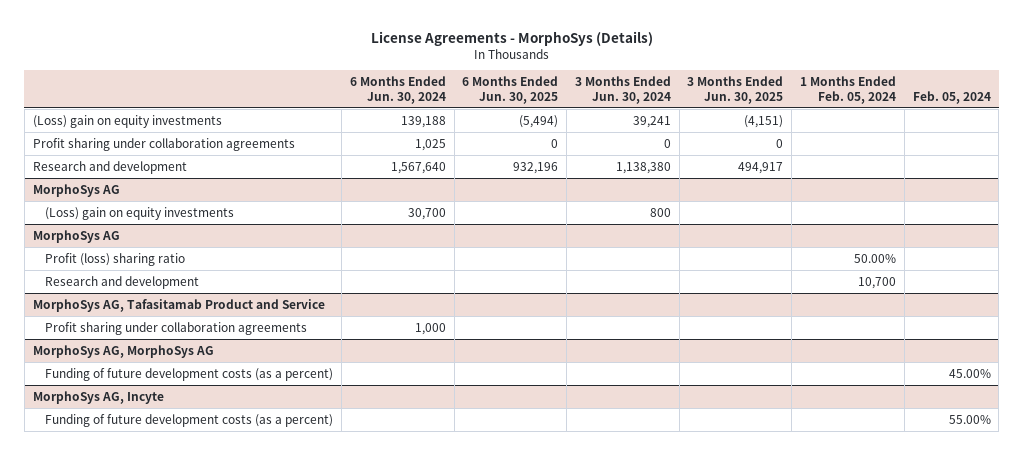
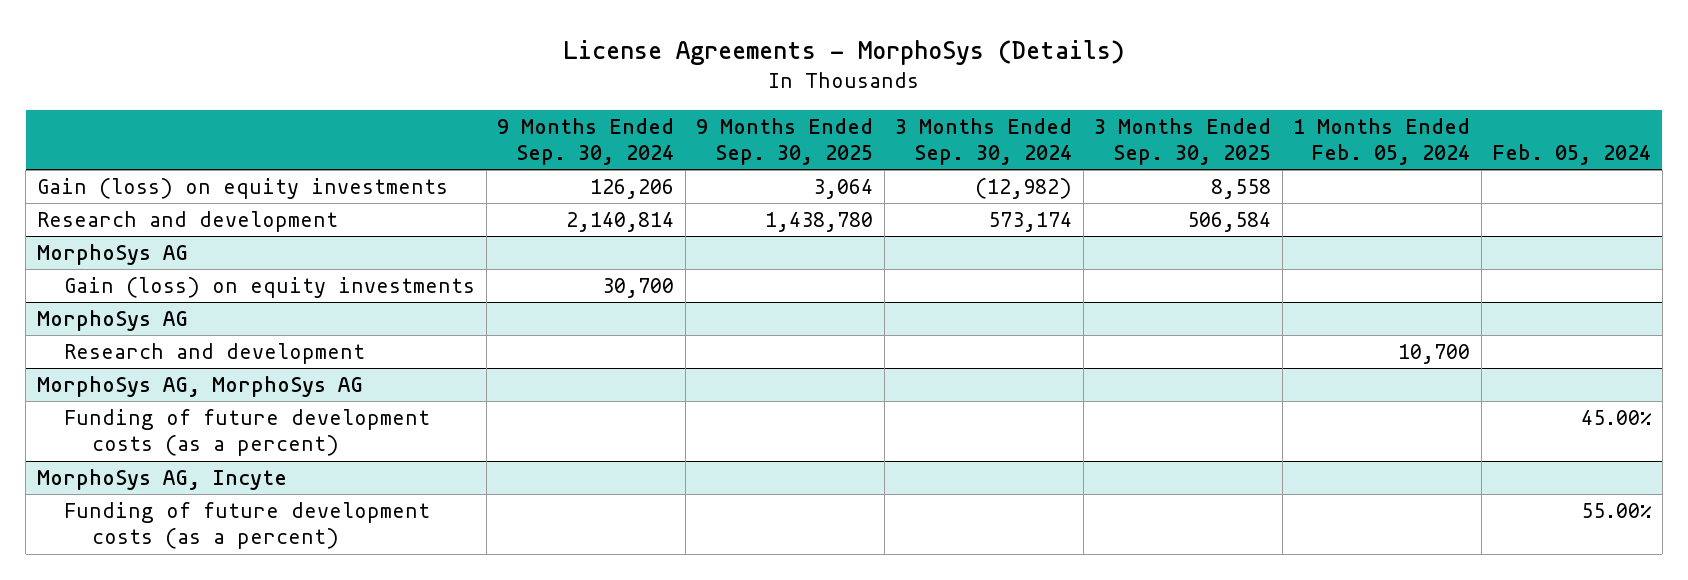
- | 6 Months Ended Jun. 30, 2024 | 6 Months Ended Jun. 30, 2025 | 3 Months Ended Jun. 30, 2024 | 3 Months Ended Jun. 30, 2025 | 1 Months Ended Feb. 05, 2024 | Feb. 05, 2024
+ | 9 Months Ended Sep. 30, 2024 | 9 Months Ended Sep. 30, 2025 | 3 Months Ended Sep. 30, 2024 | 3 Months Ended Sep. 30, 2025 | 1 Months Ended Feb. 05, 2024 | Feb. 05, 2024
- (Loss) gain on equity investments | 139,188 | (5,494) | 39,241 | (4,151) | |
- Profit sharing under collaboration agreements | 1,025 | 0 | 0 | 0 | |
+ Gain (loss) on equity investments | 126,206 | 3,064 | (12,982) | 8,558 | |
@ MorphoSys AG
- (Loss) gain on equity investments | 30,700 | | 800 | | |
+ Gain (loss) on equity investments | 30,700 | | | | |
- Profit (loss) sharing ratio | | | | | 50.00% |
- MorphoSys AG, Tafasitamab Product and Service
- Profit sharing under collaboration agreements | 1,000 | | | | |

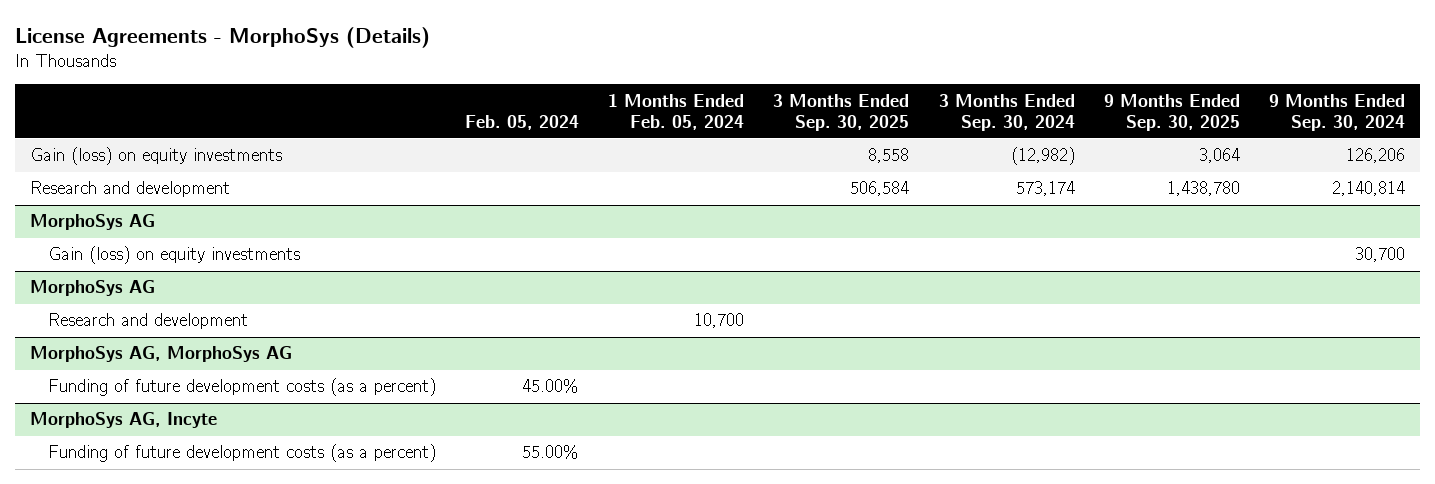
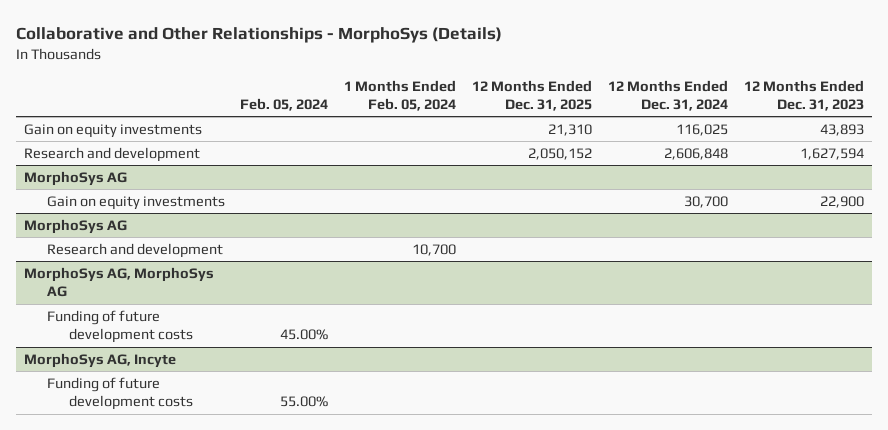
- License Agreements - MorphoSys (Details)
+ Collaborative and Other Relationships - MorphoSys (Details)
- | Feb. 05, 2024 | 1 Months Ended Feb. 05, 2024 | 3 Months Ended Sep. 30, 2025 | 3 Months Ended Sep. 30, 2024 | 9 Months Ended Sep. 30, 2025 | 9 Months Ended Sep. 30, 2024
+ | Feb. 05, 2024 | 1 Months Ended Feb. 05, 2024 | 12 Months Ended Dec. 31, 2025 | 12 Months Ended Dec. 31, 2024 | 12 Months Ended Dec. 31, 2023
- Gain (loss) on equity investments | | | 8,558 | (12,982) | 3,064 | 126,206
+ Gain on equity investments | | | 21,310 | 116,025 | 43,893
@ MorphoSys AG
- Gain (loss) on equity investments | | | | | | 30,700
+ Gain on equity investments | | | | 30,700 | 22,900
@ MorphoSys AG, MorphoSys AG
- Funding of future development costs (as a percent) | 45.00% | | | | |
+ Funding of future development costs | 45.00% | | | |
@ MorphoSys AG, Incyte
- Funding of future development costs (as a percent) | 55.00% | | | | |
+ Funding of future development costs | 55.00% | | | |

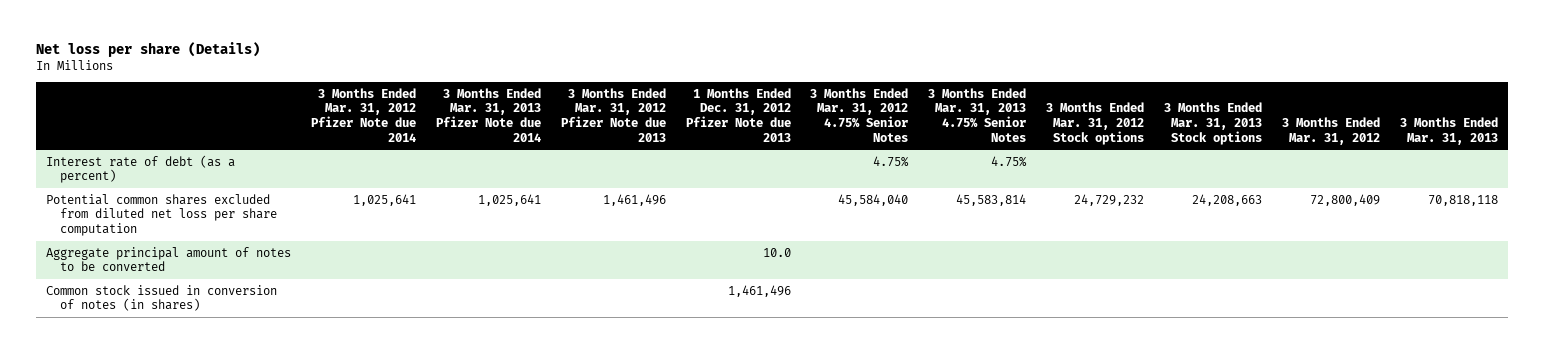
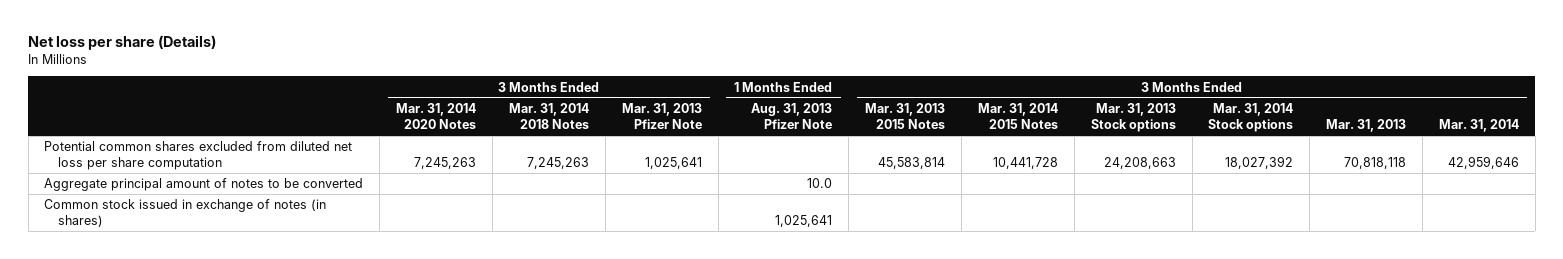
- | 3 Months Ended Mar. 31, 2012 Pfizer Note due 2014 | 3 Months Ended Mar. 31, 2013 Pfizer Note due 2014 | 3 Months Ended Mar. 31, 2012 Pfizer Note due 2013 | 1 Months Ended Dec. 31, 2012 Pfizer Note due 2013 | 3 Months Ended Mar. 31, 2012 4.75% Senior Notes | 3 Months Ended Mar. 31, 2013 4.75% Senior Notes | 3 Months Ended Mar. 31, 2012 Stock options | 3 Months Ended Mar. 31, 2013 Stock options | 3 Months Ended Mar. 31, 2012 | 3 Months Ended Mar. 31, 2013
+ | 3 Months Ended Mar. 31, 2014 2020 Notes | 3 Months Ended Mar. 31, 2014 2018 Notes | 3 Months Ended Mar. 31, 2013 Pfizer Note | 1 Months Ended Aug. 31, 2013 Pfizer Note | 3 Months Ended Mar. 31, 2013 2015 Notes | 3 Months Ended Mar. 31, 2014 2015 Notes | 3 Months Ended Mar. 31, 2013 Stock options | 3 Months Ended Mar. 31, 2014 Stock options | 3 Months Ended Mar. 31, 2013 | 3 Months Ended Mar. 31, 2014
- Interest rate of debt (as a percent) | | | | | 4.75% | 4.75% | | | |
- Common stock issued in conversion of notes (in shares) | | | | 1,461,496 | | | | | |
+ Common stock issued in exchange of notes (in shares) | | | | 1,025,641 | | | | | |

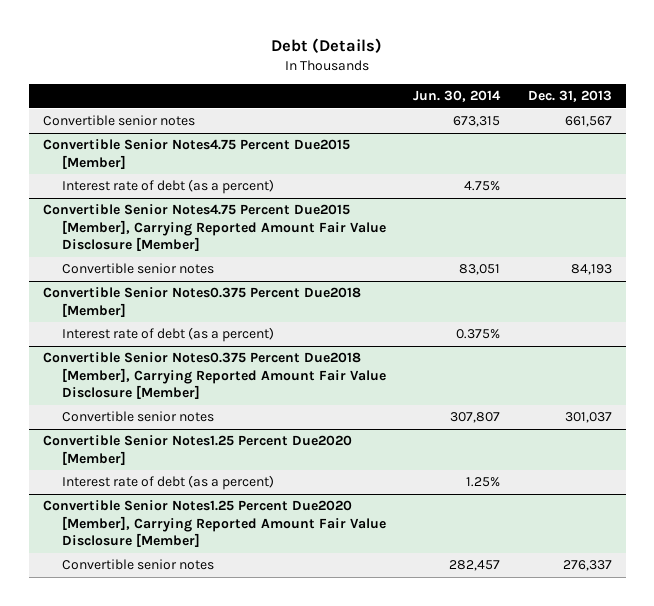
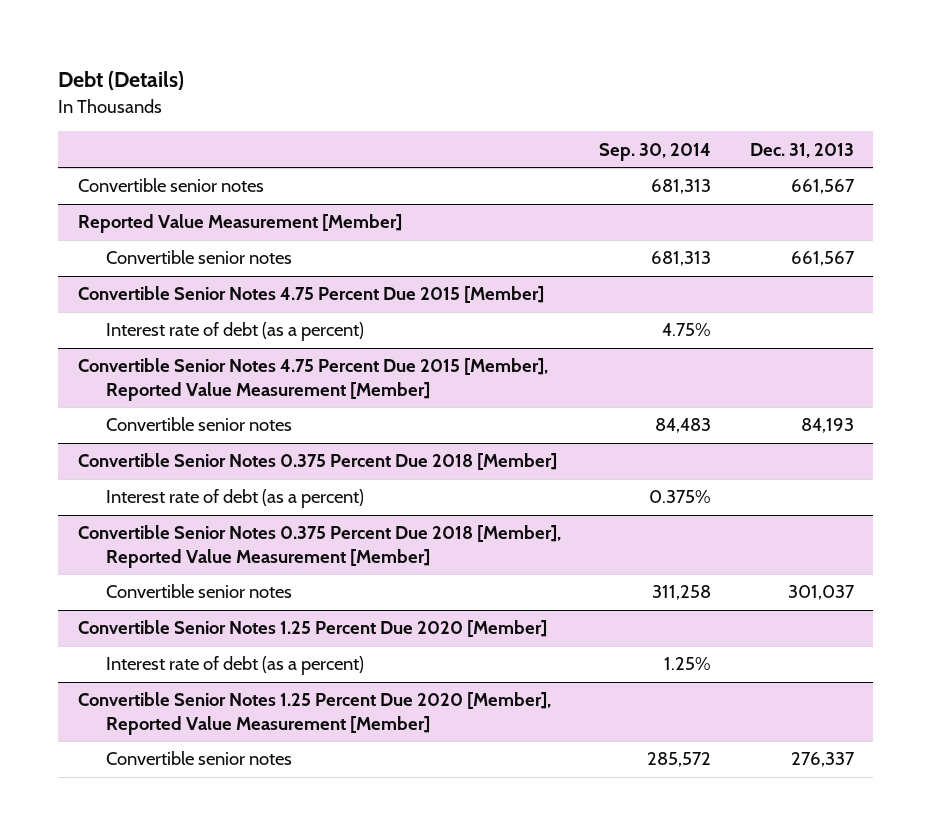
- | Jun. 30, 2014 | Dec. 31, 2013
+ | Sep. 30, 2014 | Dec. 31, 2013
- Convertible Senior Notes4.75 Percent Due2015 [Member]
- Interest rate of debt (as a percent) | 4.75% |
- Convertible Senior Notes4.75 Percent Due2015 [Member], Carrying Reported Amount Fair Value Disclosure [Member]
+ Reported Value Measurement [Member]
+ Convertible senior notes | 681,313 | 661,567
+ Convertible Senior Notes 4.75 Percent Due 2015 [Member]
+ Interest rate of debt (as a percent) | 4.75% |
+ Convertible Senior Notes 4.75 Percent Due 2015 [Member], Reported Value Measurement [Member]
- Convertible Senior Notes0.375 Percent Due2018 [Member]
- Interest rate of debt (as a percent) | 0.375% |
- Convertible Senior Notes0.375 Percent Due2018 [Member], Carrying Reported Amount Fair Value Disclosure [Member]
+ Convertible Senior Notes 0.375 Percent Due 2018 [Member]
+ Interest rate of debt (as a percent) | 0.375% |
+ Convertible Senior Notes 0.375 Percent Due 2018 [Member], Reported Value Measurement [Member]
- Convertible Senior Notes1.25 Percent Due2020 [Member]
- Interest rate of debt (as a percent) | 1.25% |
- Convertible Senior Notes1.25 Percent Due2020 [Member], Carrying Reported Amount Fair Value Disclosure [Member]
+ Convertible Senior Notes 1.25 Percent Due 2020 [Member]
+ Interest rate of debt (as a percent) | 1.25% |
+ Convertible Senior Notes 1.25 Percent Due 2020 [Member], Reported Value Measurement [Member]

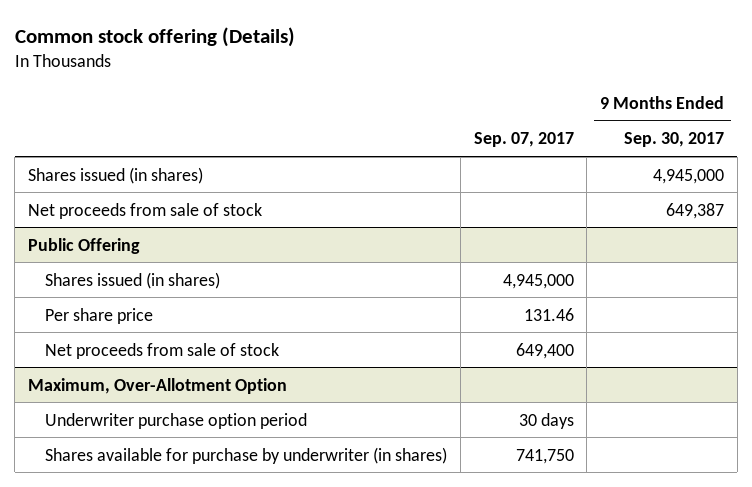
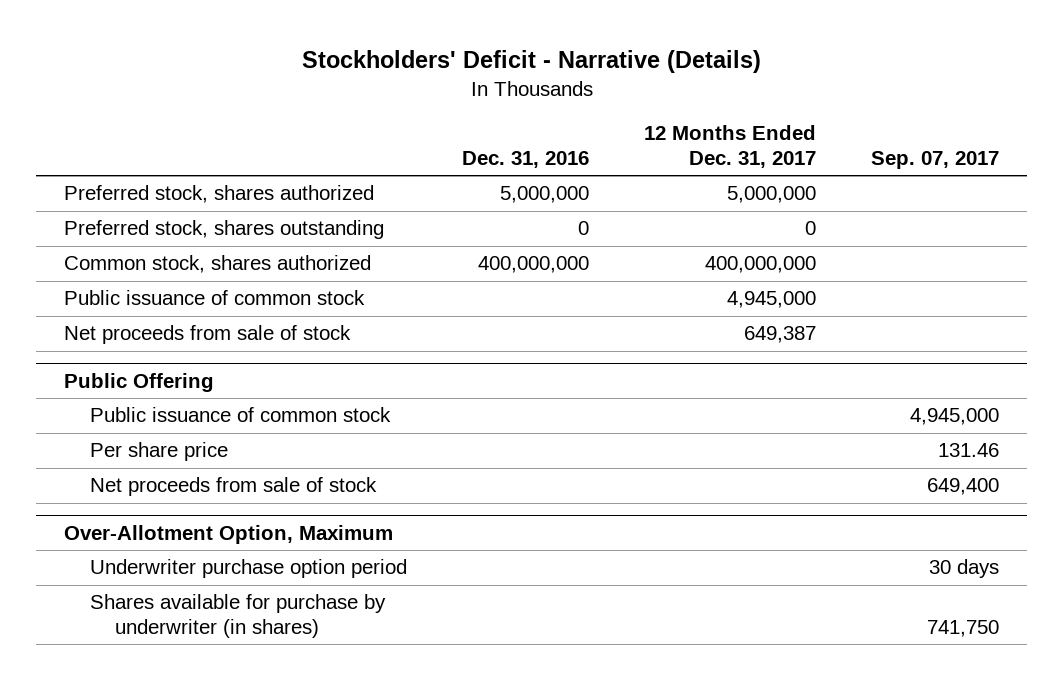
- Common stock offering (Details)
+ Stockholders' Deficit - Narrative (Details)
- | Sep. 07, 2017 | 9 Months Ended Sep. 30, 2017
+ | Dec. 31, 2016 | 12 Months Ended Dec. 31, 2017 | Sep. 07, 2017
- Shares issued (in shares) | | 4,945,000
+ Preferred stock, shares authorized | 5,000,000 | 5,000,000 |
+ Preferred stock, shares outstanding | 0 | 0 |
+ Common stock, shares authorized | 400,000,000 | 400,000,000 |
+ Public issuance of common stock | | 4,945,000 |
@ Public Offering
- Shares issued (in shares) | 4,945,000 |
+ Public issuance of common stock | | | 4,945,000
- Maximum, Over-Allotment Option
+ Over-Allotment Option, Maximum

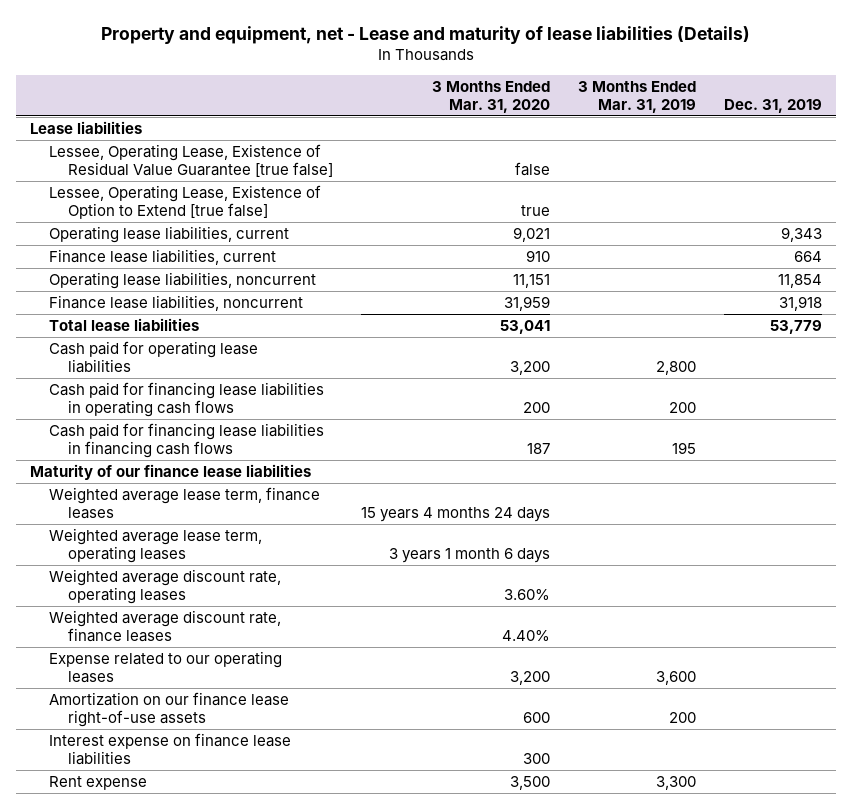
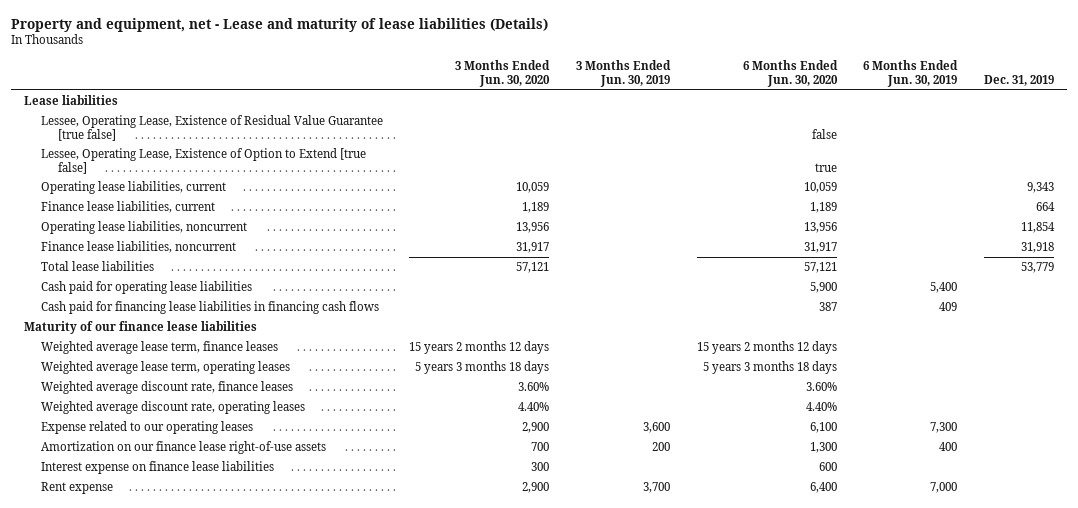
- | 3 Months Ended Mar. 31, 2020 | 3 Months Ended Mar. 31, 2019 | Dec. 31, 2019
+ | 3 Months Ended Jun. 30, 2020 | 3 Months Ended Jun. 30, 2019 | 6 Months Ended Jun. 30, 2020 | 6 Months Ended Jun. 30, 2019 | Dec. 31, 2019
- Cash paid for financing lease liabilities in operating cash flows | 200 | 200 |
moved down: Weighted average discount rate, operating leases | 4.40% | | 4.40% | |

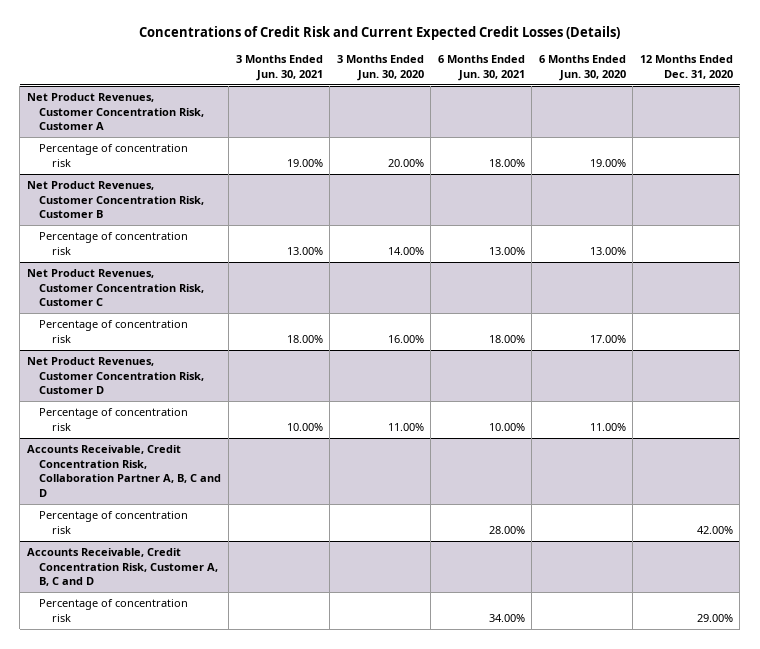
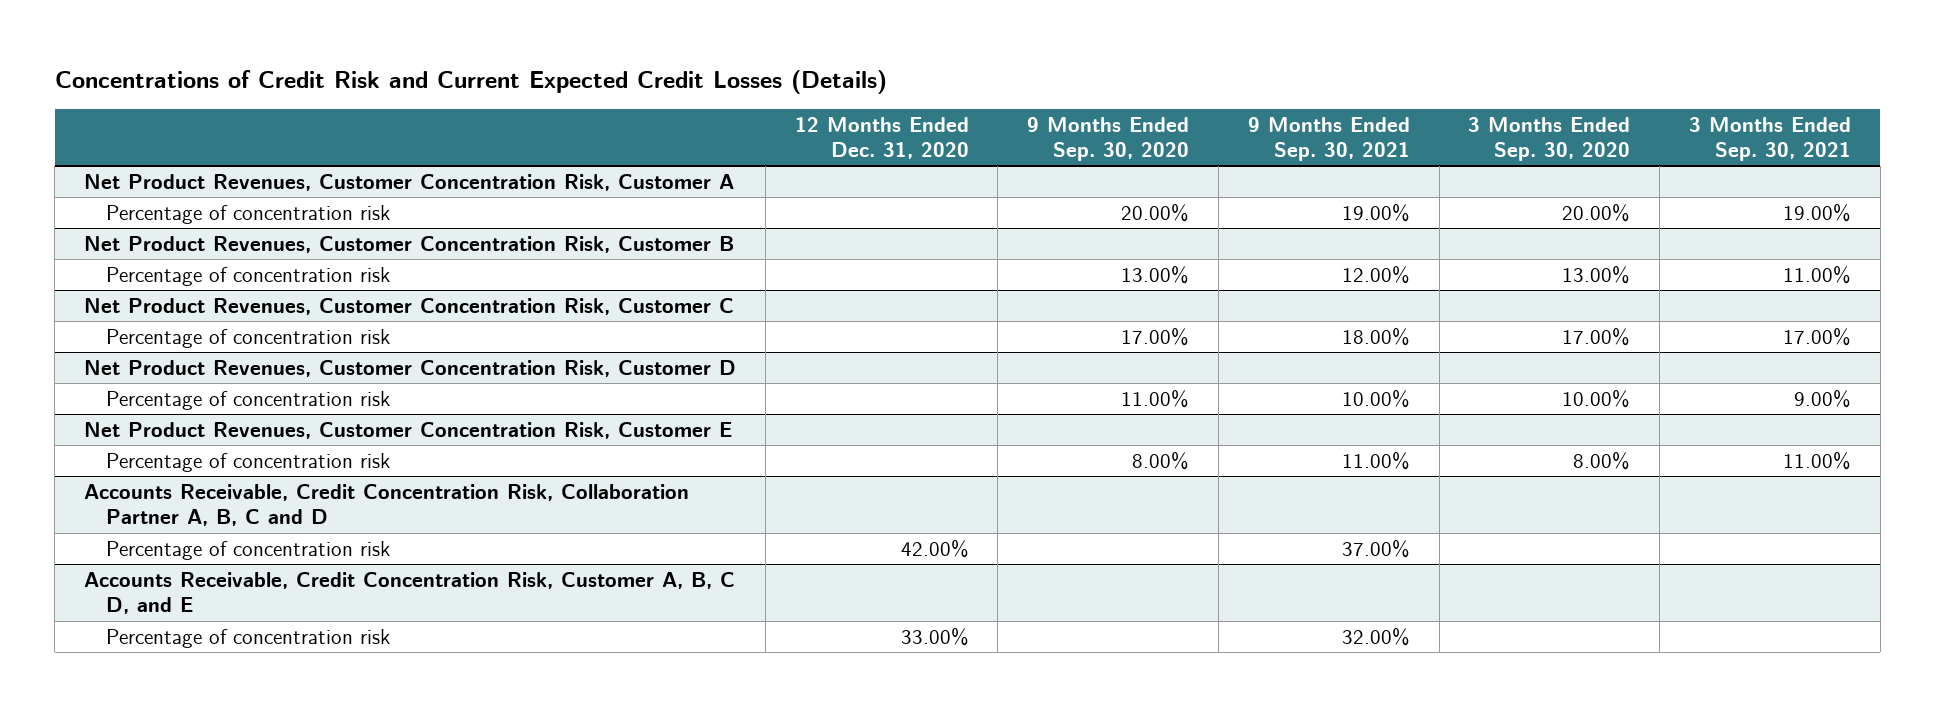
- | 3 Months Ended Jun. 30, 2021 | 3 Months Ended Jun. 30, 2020 | 6 Months Ended Jun. 30, 2021 | 6 Months Ended Jun. 30, 2020 | 12 Months Ended Dec. 31, 2020
+ | 12 Months Ended Dec. 31, 2020 | 9 Months Ended Sep. 30, 2020 | 9 Months Ended Sep. 30, 2021 | 3 Months Ended Sep. 30, 2020 | 3 Months Ended Sep. 30, 2021
+ Net Product Revenues, Customer Concentration Risk, Customer E
+ Percentage of concentration risk | | 8.00% | 11.00% | 8.00% | 11.00%
- Accounts Receivable, Credit Concentration Risk, Customer A, B, C and D
- Percentage of concentration risk | | | 34.00% | | 29.00%
+ Accounts Receivable, Credit Concentration Risk, Customer A, B, C D, and E
+ Percentage of concentration risk | 33.00% | | 32.00% | |

